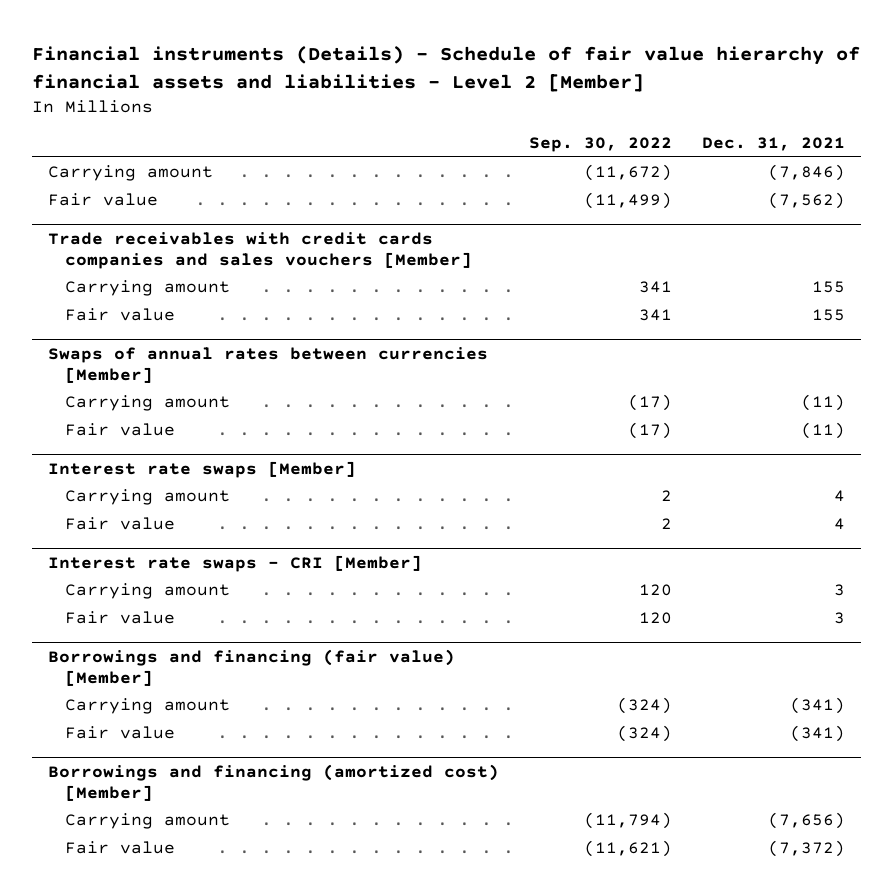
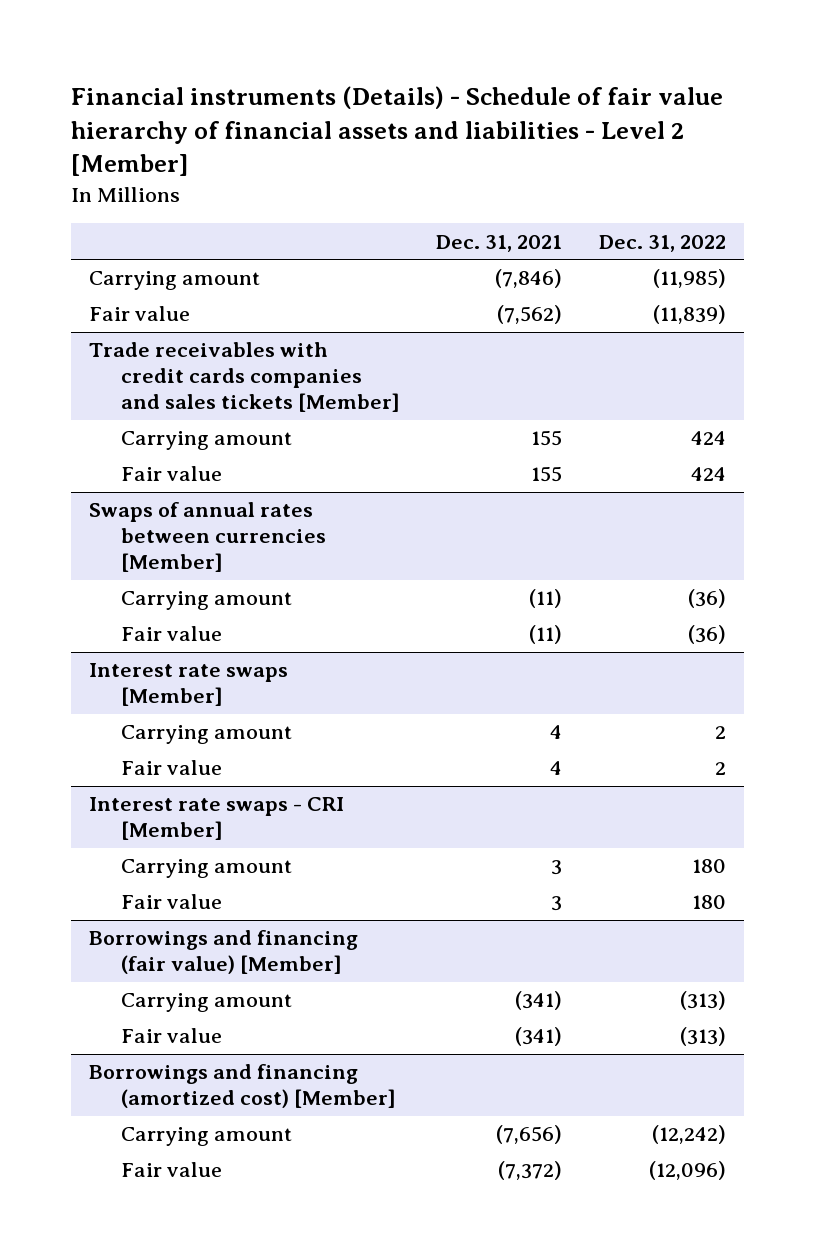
- | Sep. 30, 2022 | Dec. 31, 2021
+ | Dec. 31, 2021 | Dec. 31, 2022
- Trade receivables with credit cards companies and sales vouchers [Member]
+ Trade receivables with credit cards companies and sales tickets [Member]

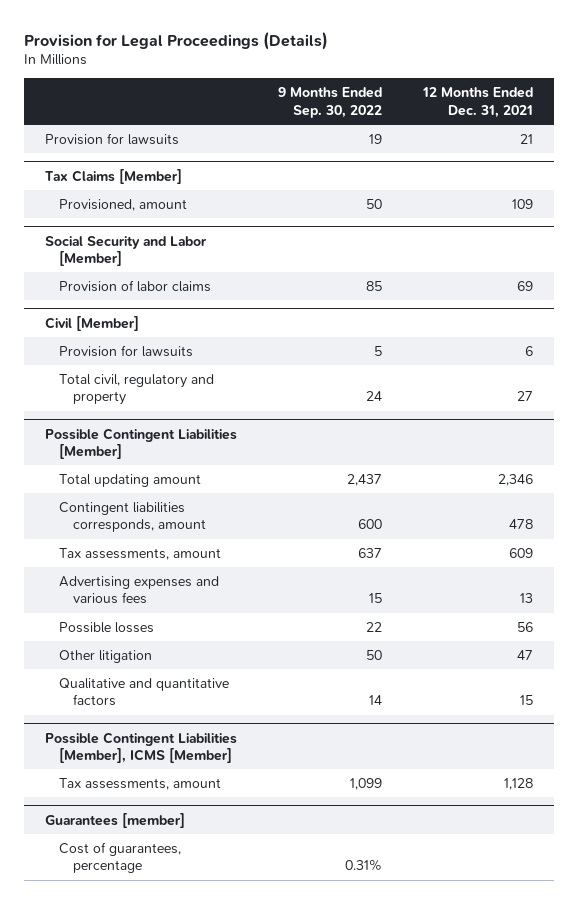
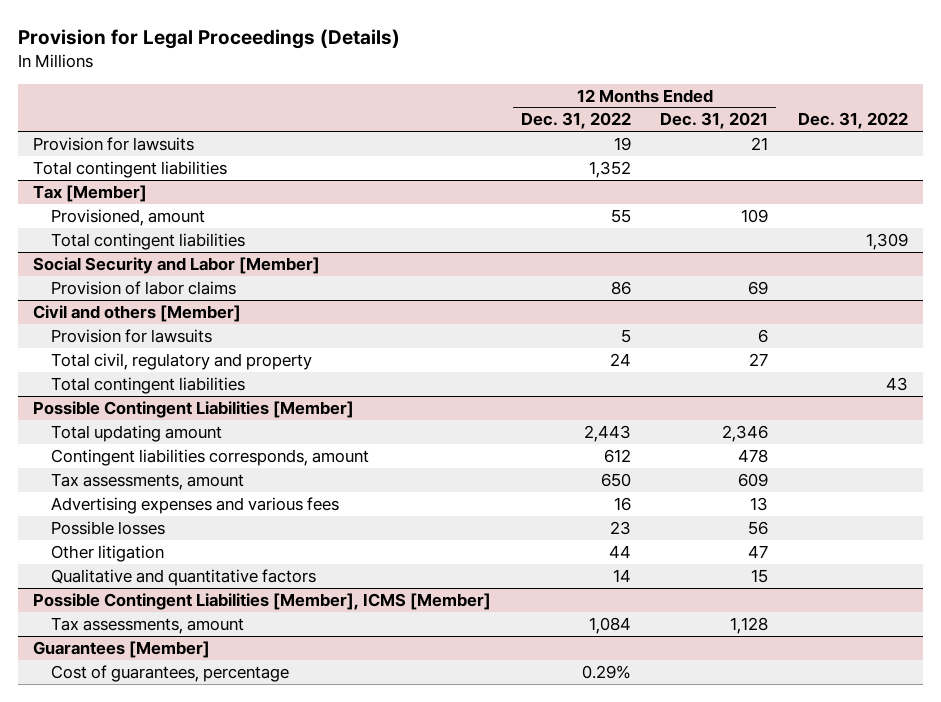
- | 9 Months Ended Sep. 30, 2022 | 12 Months Ended Dec. 31, 2021
+ | 12 Months Ended Dec. 31, 2022 | 12 Months Ended Dec. 31, 2021 | Dec. 31, 2022
- Tax Claims [Member]
+ Total contingent liabilities | 1,352 | |
+ Tax [Member]
+ Total contingent liabilities | | | 1,309
- Civil [Member]
+ Civil and others [Member]
+ Total contingent liabilities | | | 43
- Guarantees [member]
+ Guarantees [Member]

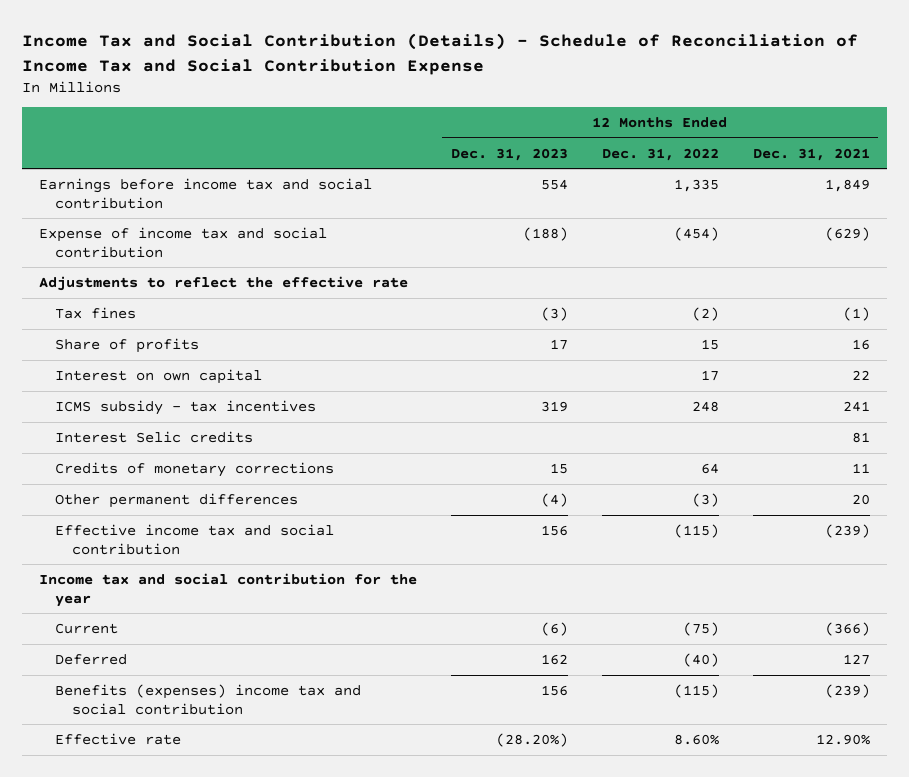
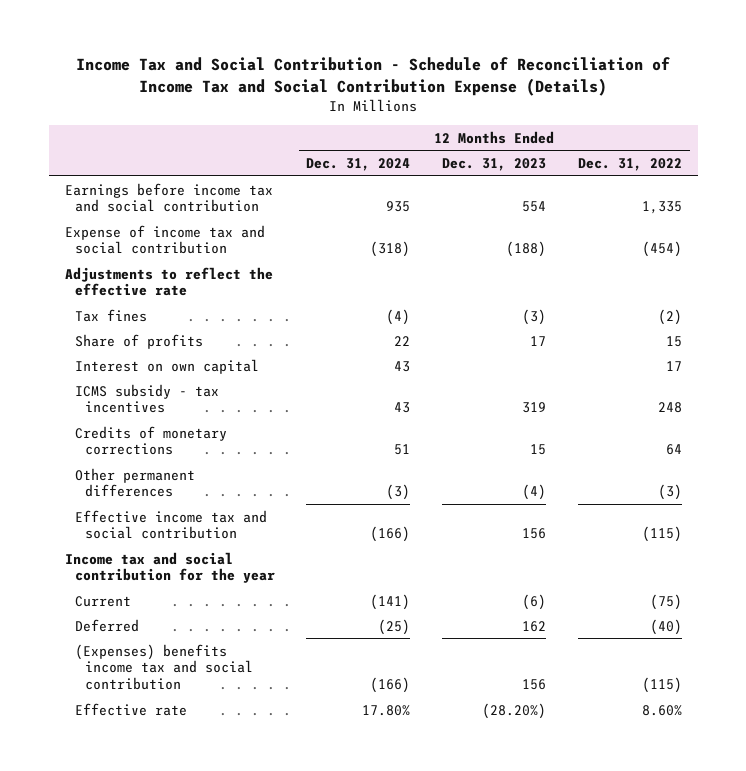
- Income Tax and Social Contribution (Details) - Schedule of Reconciliation of Income Tax and Social Contribution Expense
+ Income Tax and Social Contribution - Schedule of Reconciliation of Income Tax and Social Contribution Expense (Details)
- | 12 Months Ended Dec. 31, 2023 | 12 Months Ended Dec. 31, 2022 | 12 Months Ended Dec. 31, 2021
+ | 12 Months Ended Dec. 31, 2024 | 12 Months Ended Dec. 31, 2023 | 12 Months Ended Dec. 31, 2022
- Interest Selic credits | | | 81
- Benefits (expenses) income tax and social contribution | 156 | (115) | (239)
+ (Expenses) benefits income tax and social contribution | (166) | 156 | (115)

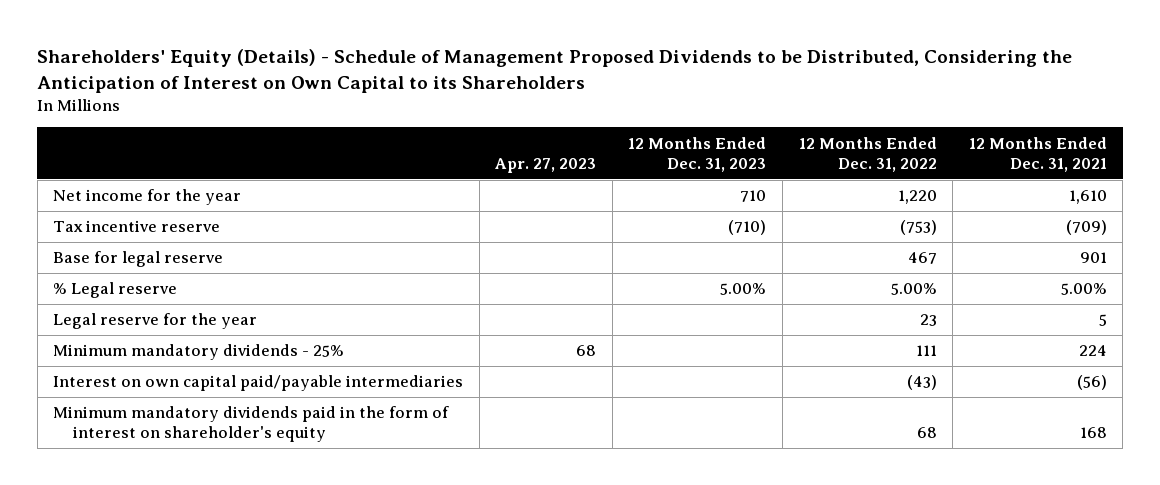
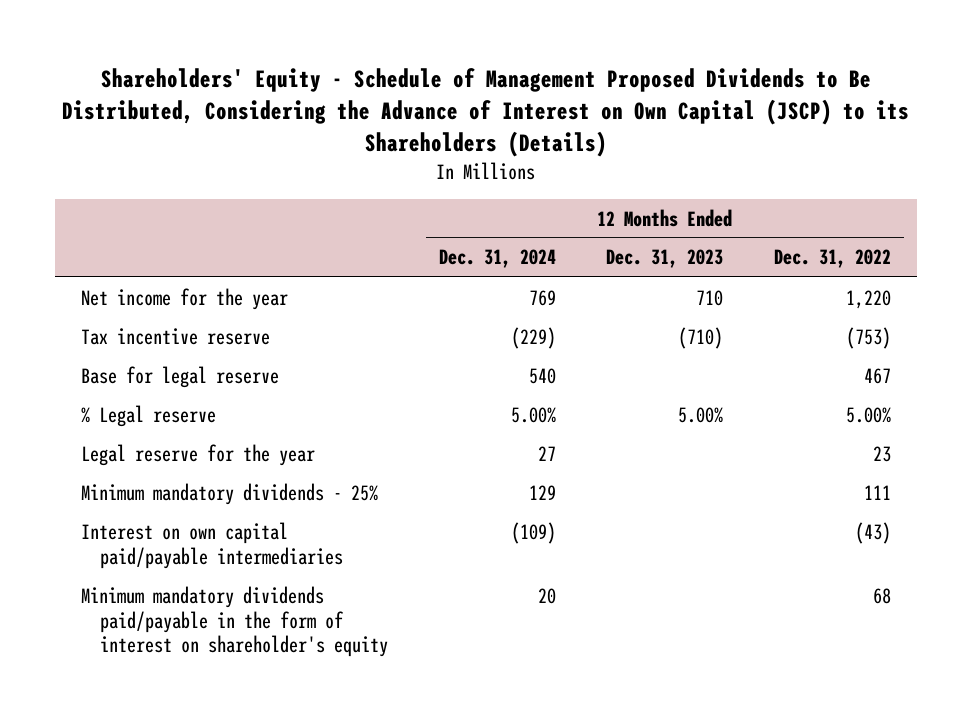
- Shareholders' Equity (Details) - Schedule of Management Proposed Dividends to be Distributed, Considering the Anticipation of Interest on Own Capital to its Shareholders
+ Shareholders' Equity - Schedule of Management Proposed Dividends to Be Distributed, Considering the Advance of Interest on Own Capital (JSCP) to its Shareholders (Details)
- | Apr. 27, 2023 | 12 Months Ended Dec. 31, 2023 | 12 Months Ended Dec. 31, 2022 | 12 Months Ended Dec. 31, 2021
+ | 12 Months Ended Dec. 31, 2024 | 12 Months Ended Dec. 31, 2023 | 12 Months Ended Dec. 31, 2022
- Minimum mandatory dividends paid in the form of interest on shareholder's equity | | | 68 | 168
+ Minimum mandatory dividends paid/payable in the form of interest on shareholder's equity | 20 | | 68

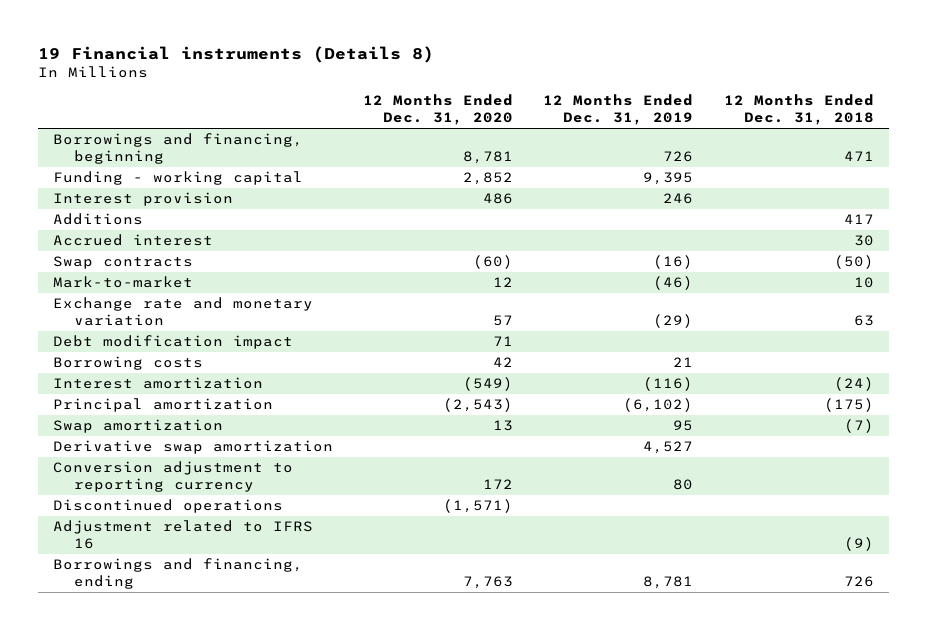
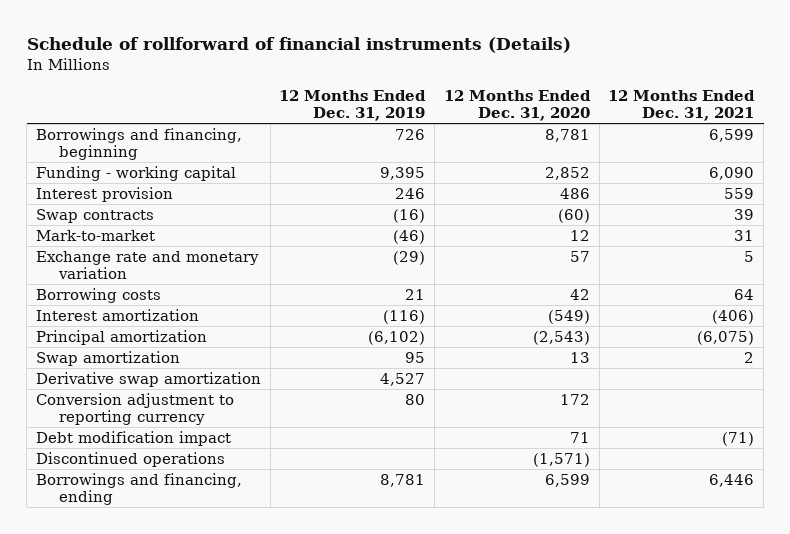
- 19 Financial instruments (Details 8)
+ Schedule of rollforward of financial instruments (Details)
- | 12 Months Ended Dec. 31, 2020 | 12 Months Ended Dec. 31, 2019 | 12 Months Ended Dec. 31, 2018
+ | 12 Months Ended Dec. 31, 2019 | 12 Months Ended Dec. 31, 2020 | 12 Months Ended Dec. 31, 2021
- Additions | | | 417
- Accrued interest | | | 30
moved down: Debt modification impact | | 71 | (71)
- Adjustment related to IFRS 16 | | | (9)
- Borrowings and financing, ending | 7,763 | 8,781 | 726
+ Borrowings and financing, ending | 8,781 | 6,599 | 6,446

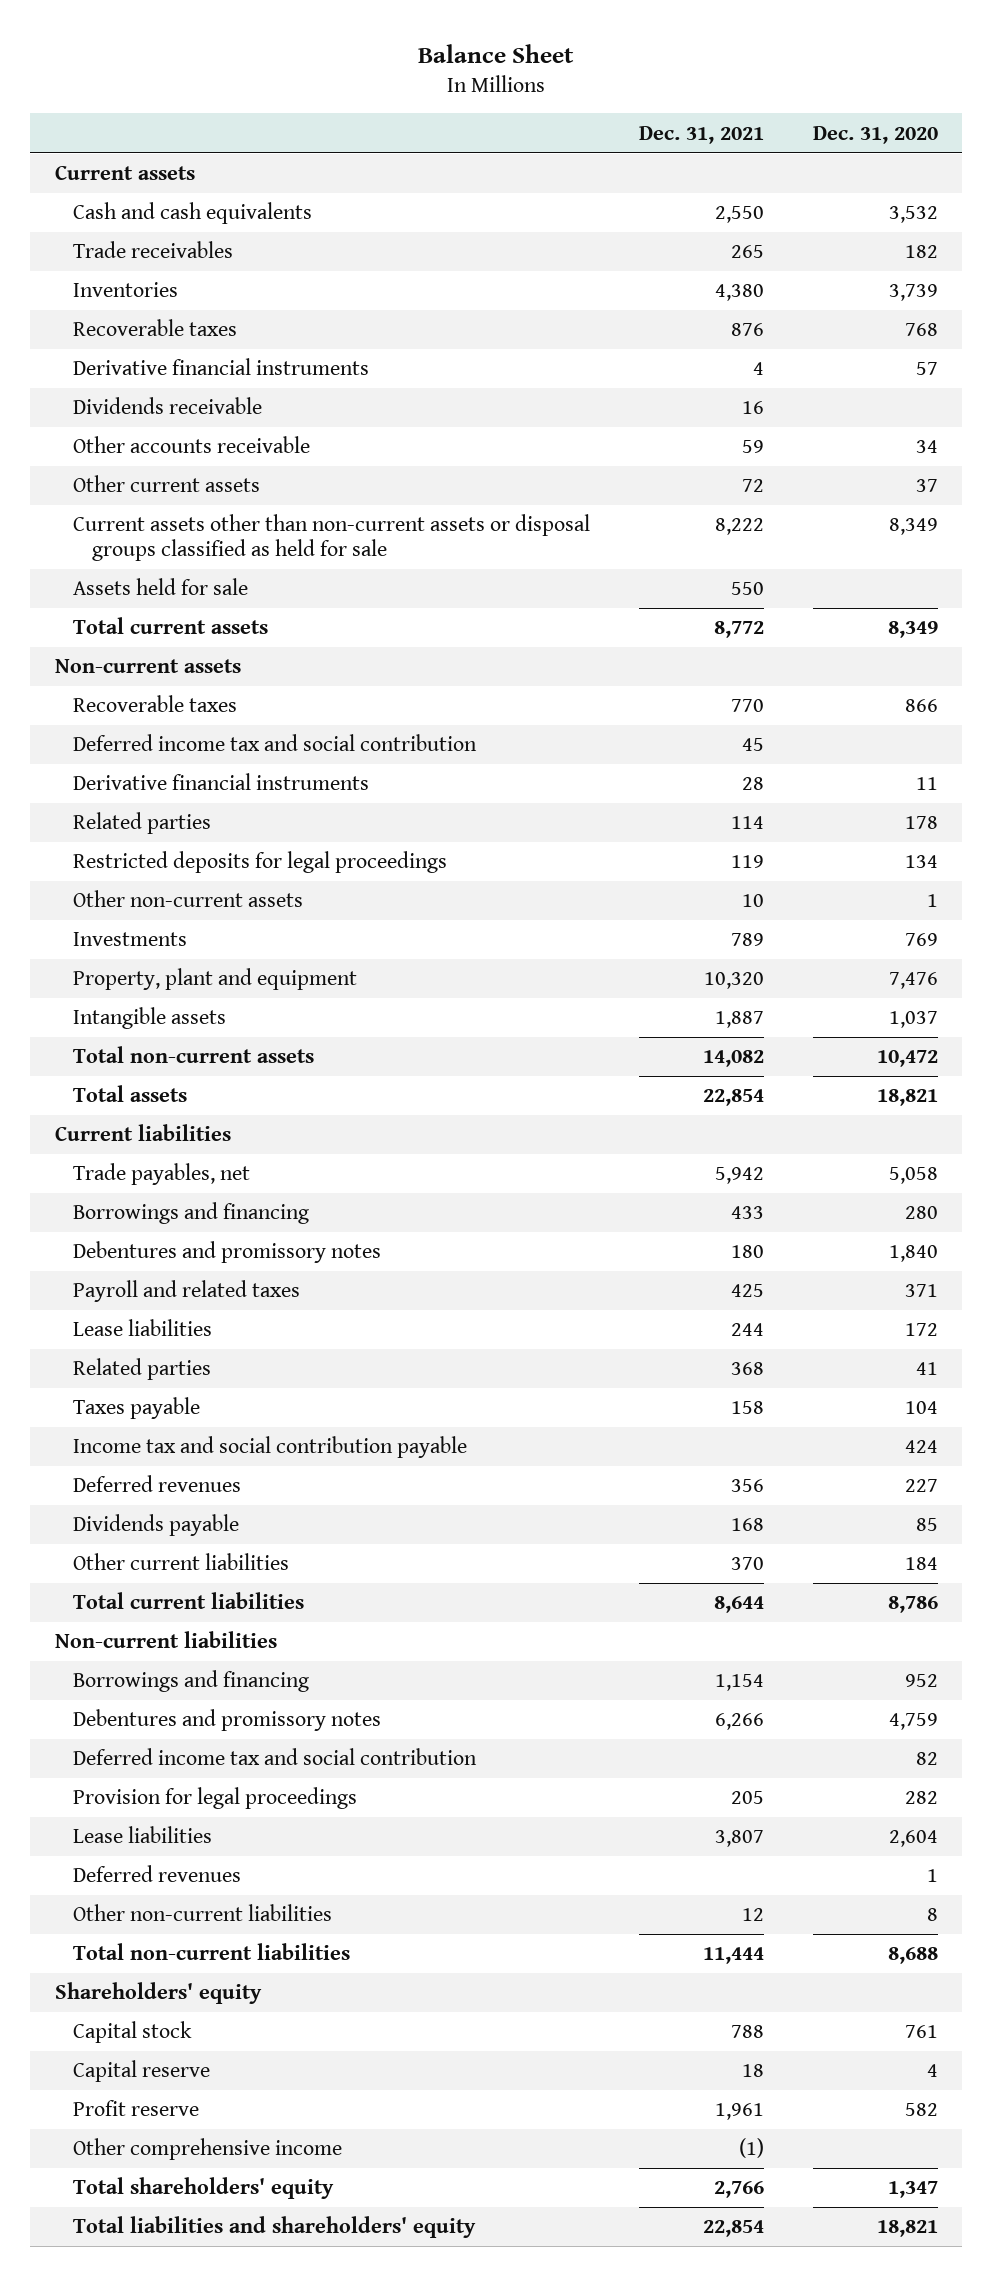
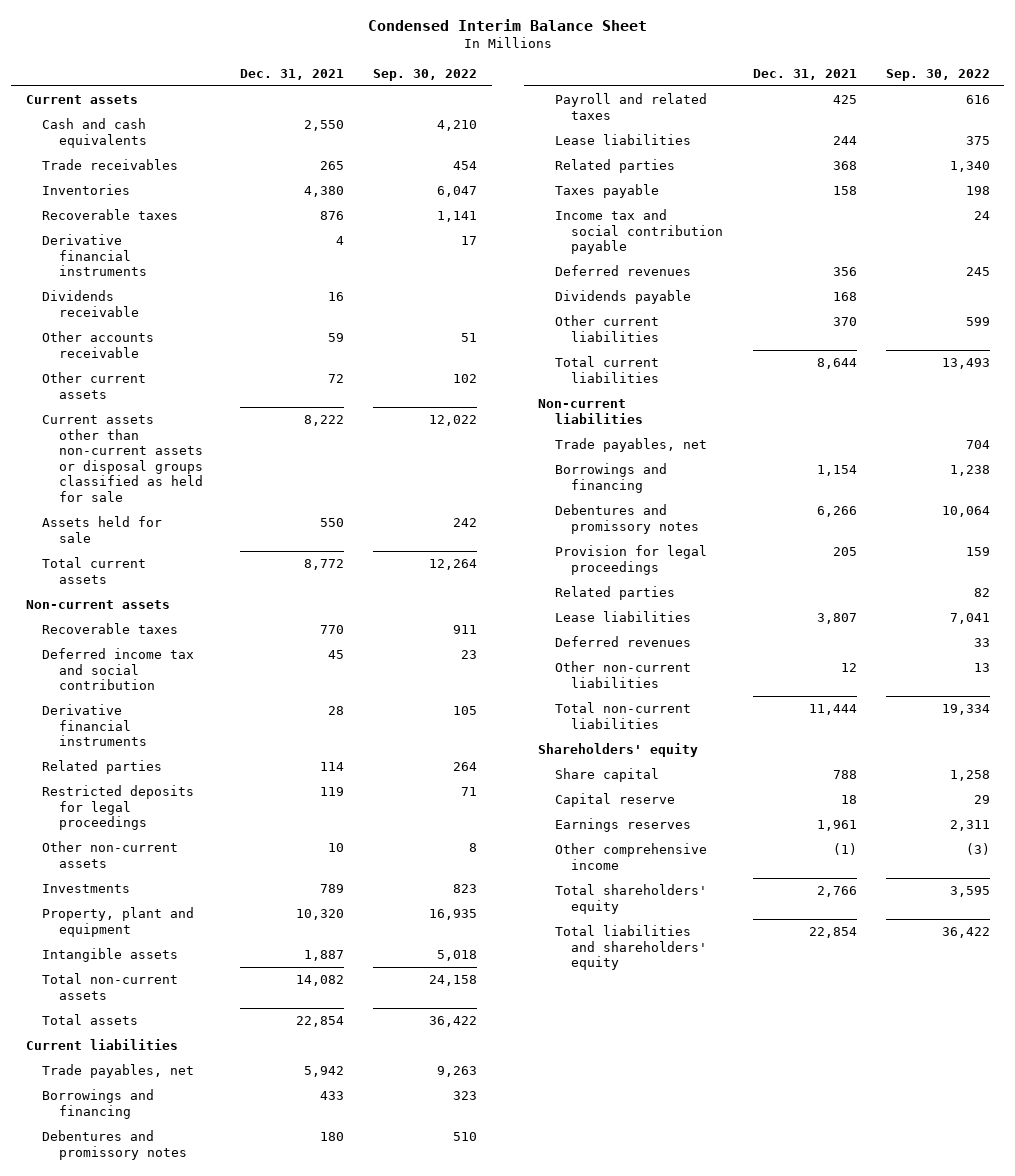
- Balance Sheet
+ Condensed Interim Balance Sheet
- | Dec. 31, 2021 | Dec. 31, 2020
+ | Dec. 31, 2021 | Sep. 30, 2022
+ Trade payables, net | | 704
- Deferred income tax and social contribution | | 82
+ Related parties | | 82
- Capital stock | 788 | 761
+ Share capital | 788 | 1,258
- Profit reserve | 1,961 | 582
+ Earnings reserves | 1,961 | 2,311

